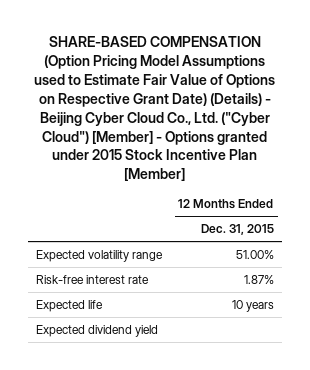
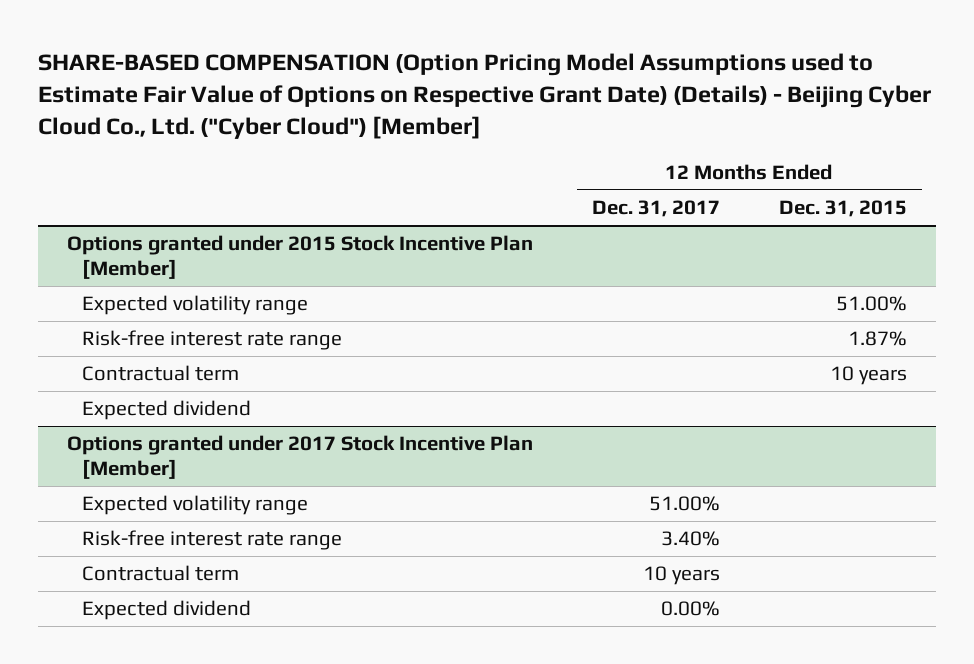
- SHARE-BASED COMPENSATION (Option Pricing Model Assumptions used to Estimate Fair Value of Options on Respective Grant Date) (Details) - Beijing Cyber Cloud Co., Ltd. ("Cyber Cloud") [Member] - Options granted under 2015 Stock Incentive Plan [Member]
+ SHARE-BASED COMPENSATION (Option Pricing Model Assumptions used to Estimate Fair Value of Options on Respective Grant Date) (Details) - Beijing Cyber Cloud Co., Ltd. ("Cyber Cloud") [Member]
- | 12 Months Ended Dec. 31, 2015
+ | 12 Months Ended Dec. 31, 2017 | 12 Months Ended Dec. 31, 2015
+ Options granted under 2015 Stock Incentive Plan [Member]
- Risk-free interest rate | 1.87%
- Expected life | 10 years
- Expected dividend yield
+ Risk-free interest rate range | | 1.87%
+ Contractual term | | 10 years
+ Expected dividend
+ Options granted under 2017 Stock Incentive Plan [Member]
+ Expected volatility range | 51.00% |
+ Risk-free interest rate range | 3.40% |
+ Contractual term | 10 years |
+ Expected dividend | 0.00% |

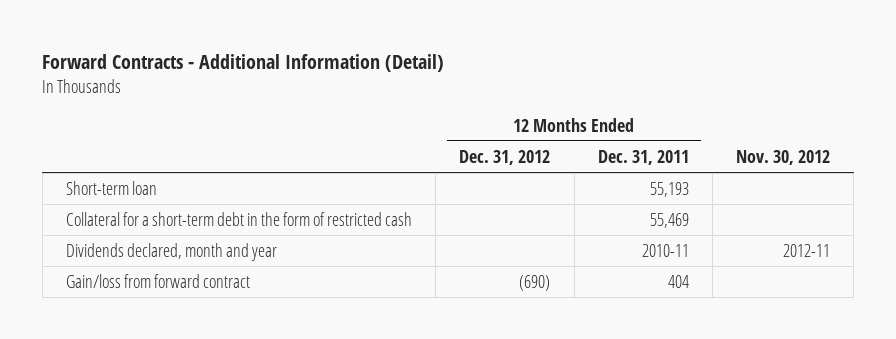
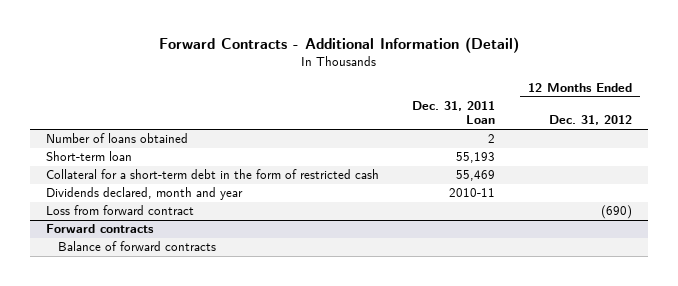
- | 12 Months Ended Dec. 31, 2012 | 12 Months Ended Dec. 31, 2011 | Nov. 30, 2012
+ | Dec. 31, 2011 Loan | 12 Months Ended Dec. 31, 2012
+ Number of loans obtained | 2 |
- Gain/loss from forward contract | (690) | 404 |
+ Loss from forward contract | | (690)
+ Forward contracts
+ Balance of forward contracts

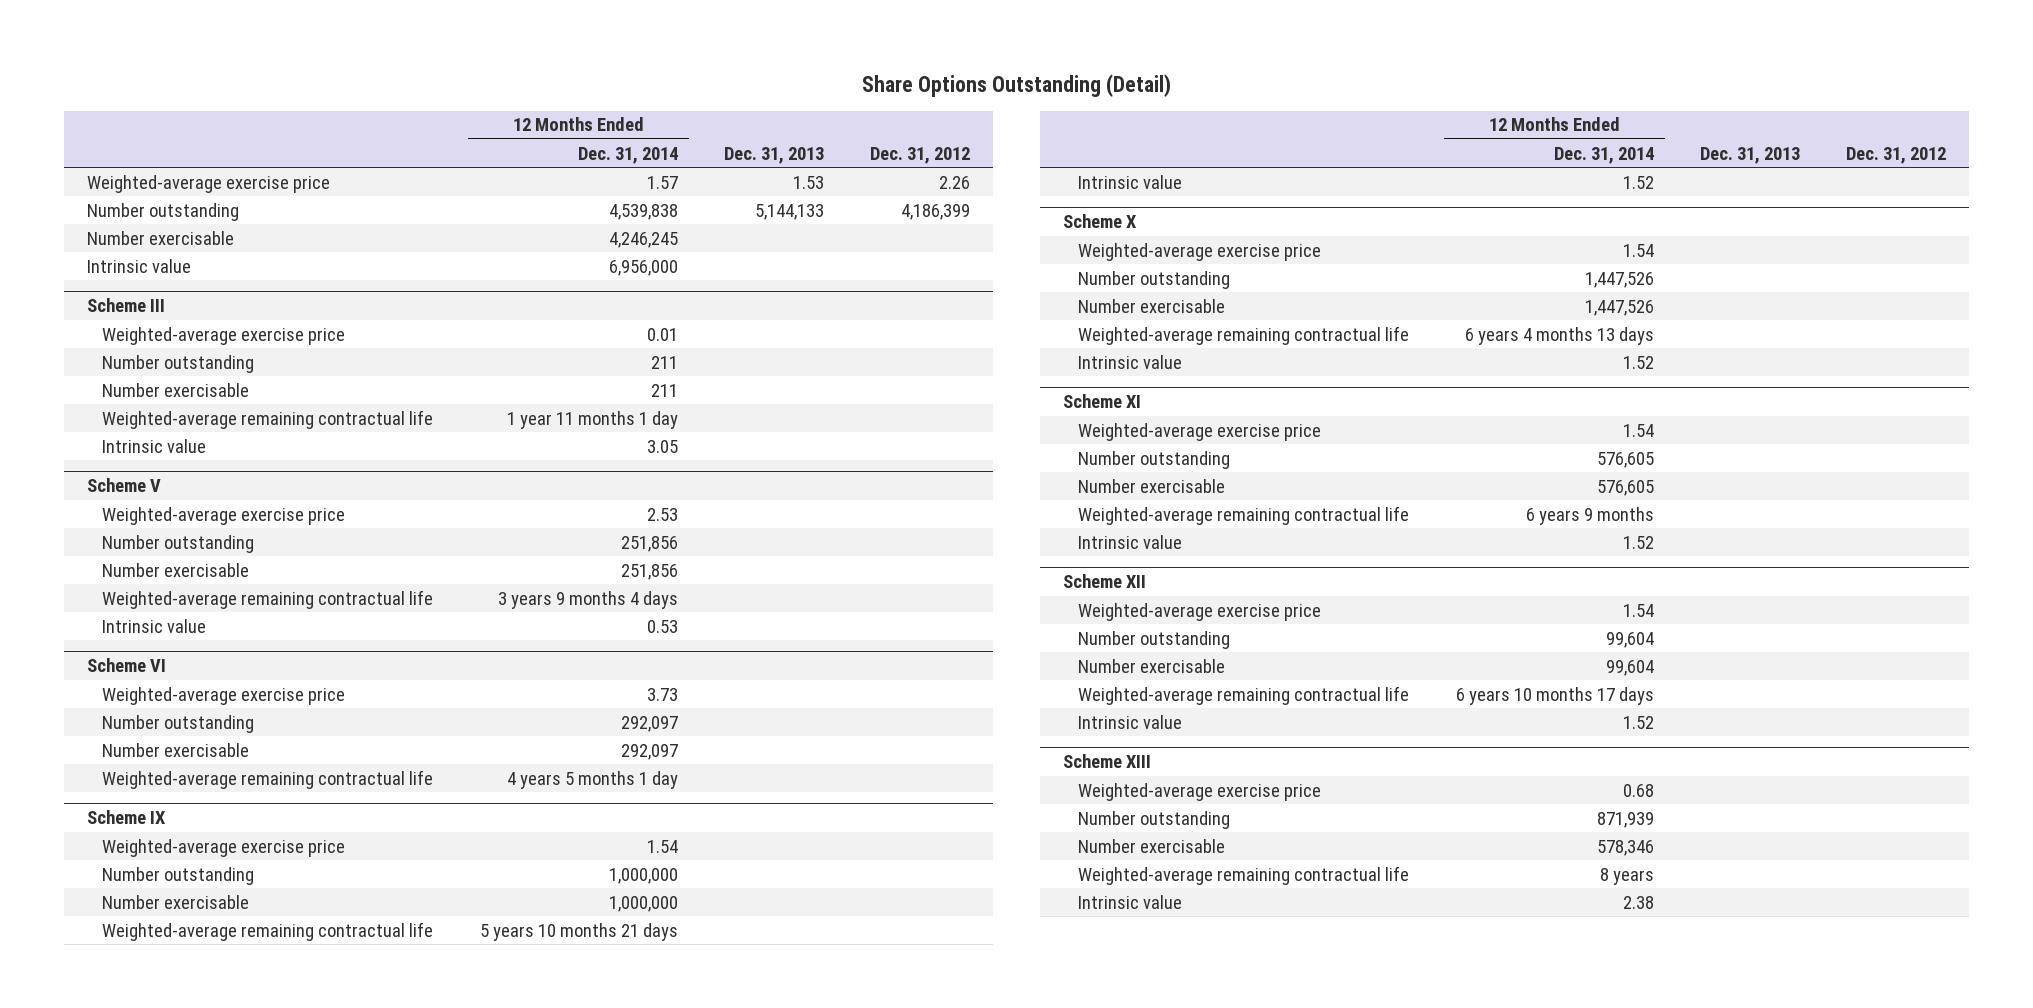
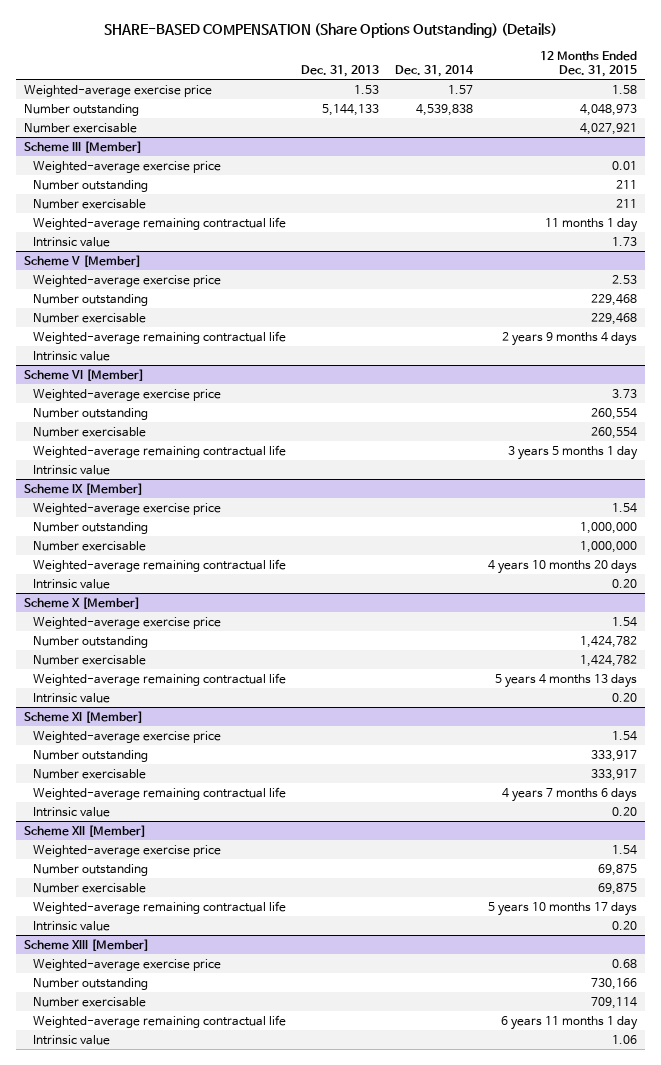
- Share Options Outstanding (Detail)
+ SHARE-BASED COMPENSATION (Share Options Outstanding) (Details)
- | 12 Months Ended Dec. 31, 2014 | Dec. 31, 2013 | Dec. 31, 2012
+ | Dec. 31, 2013 | Dec. 31, 2014 | 12 Months Ended Dec. 31, 2015
- Intrinsic value | 6,956,000 | |
- Scheme III
+ Scheme III [Member]
- Scheme V
+ Scheme V [Member]
- Scheme VI
+ Scheme VI [Member]
- Scheme IX
+ Intrinsic value
+ Scheme IX [Member]
- Scheme X
+ Scheme X [Member]
- Scheme XI
+ Scheme XI [Member]
- Scheme XII
+ Scheme XII [Member]
- Scheme XIII
+ Scheme XIII [Member]

